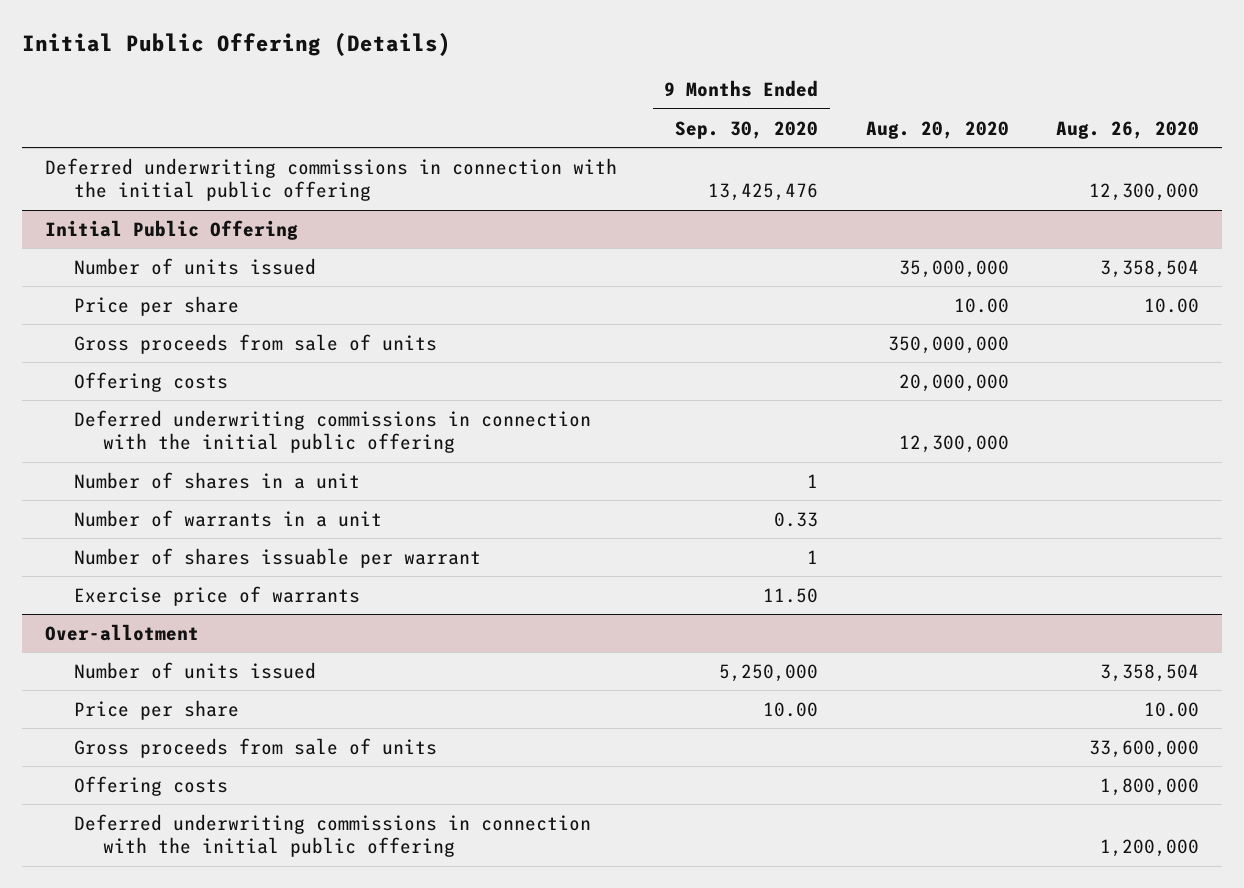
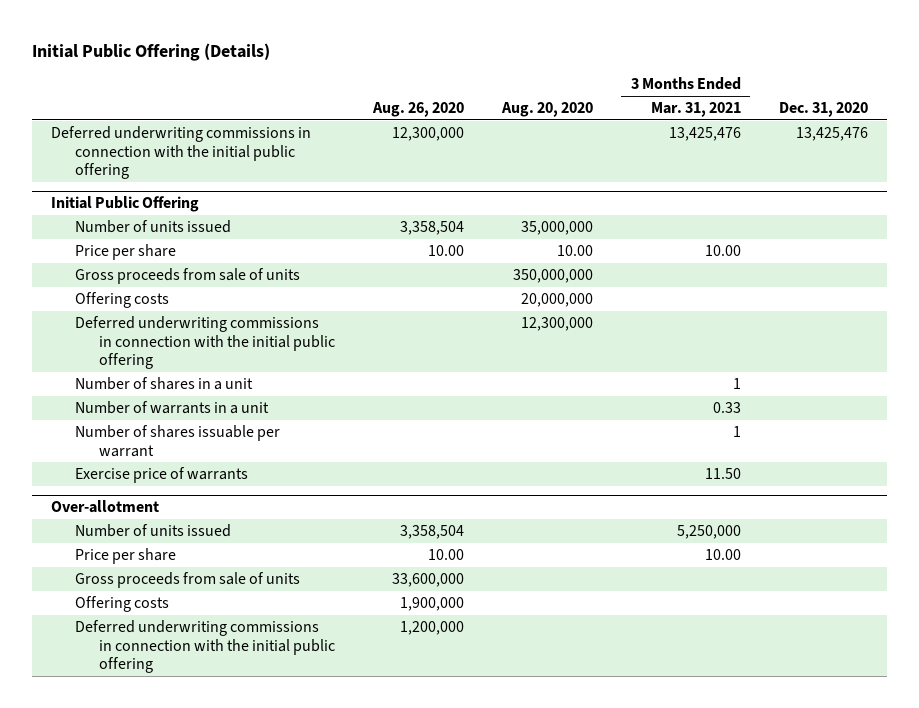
- | 9 Months Ended Sep. 30, 2020 | Aug. 20, 2020 | Aug. 26, 2020
+ | Aug. 26, 2020 | Aug. 20, 2020 | 3 Months Ended Mar. 31, 2021 | Dec. 31, 2020
@ Over-allotment
- Offering costs | | | 1,800,000
+ Offering costs | 1,900,000 | | |

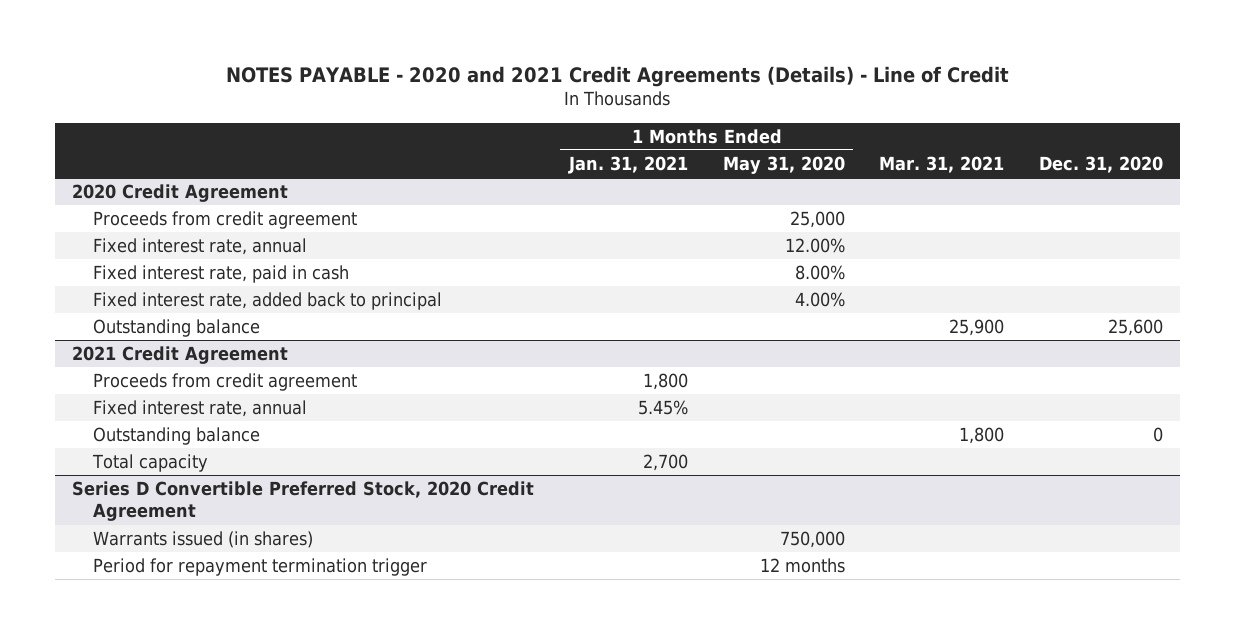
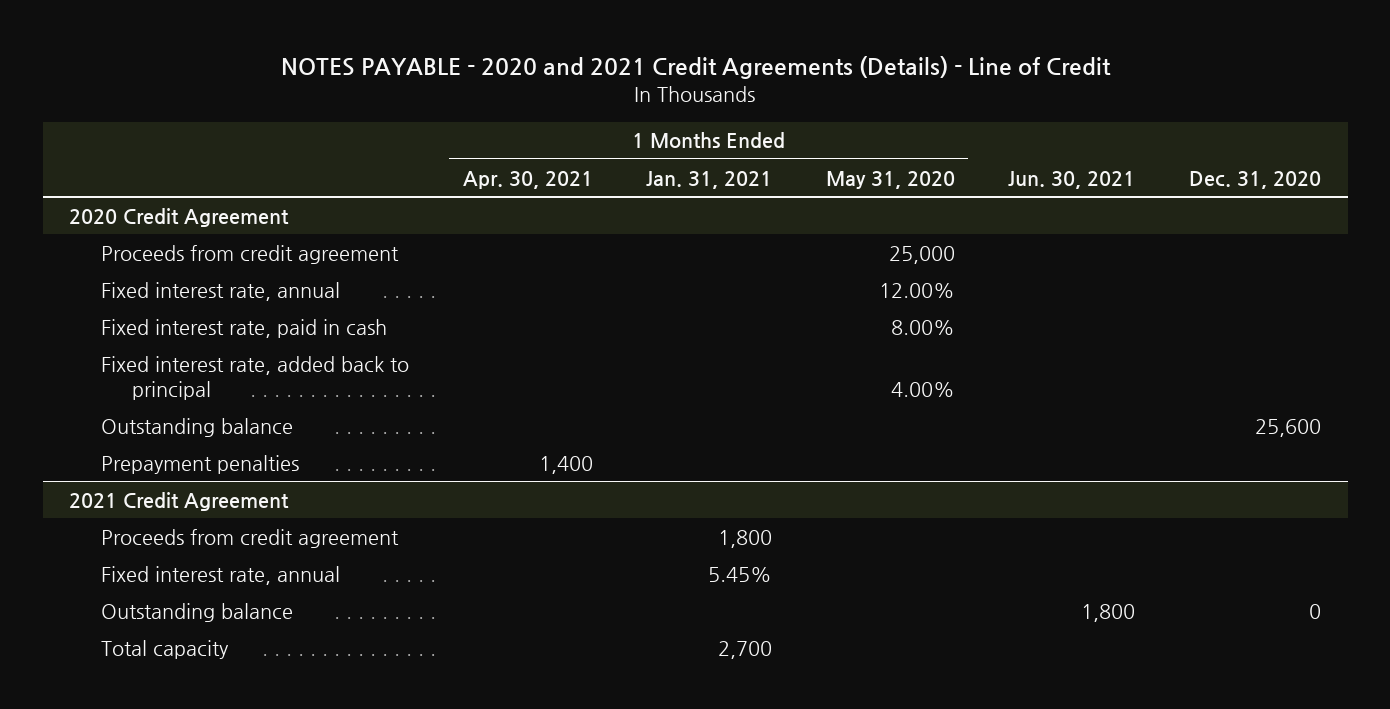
- | 1 Months Ended Jan. 31, 2021 | 1 Months Ended May 31, 2020 | Mar. 31, 2021 | Dec. 31, 2020
+ | 1 Months Ended Apr. 30, 2021 | 1 Months Ended Jan. 31, 2021 | 1 Months Ended May 31, 2020 | Jun. 30, 2021 | Dec. 31, 2020
@ 2020 Credit Agreement
+ Prepayment penalties | 1,400 | | | |
- Series D Convertible Preferred Stock, 2020 Credit Agreement
- Warrants issued (in shares) | | 750,000 | |
- Period for repayment termination trigger | | 12 months | |

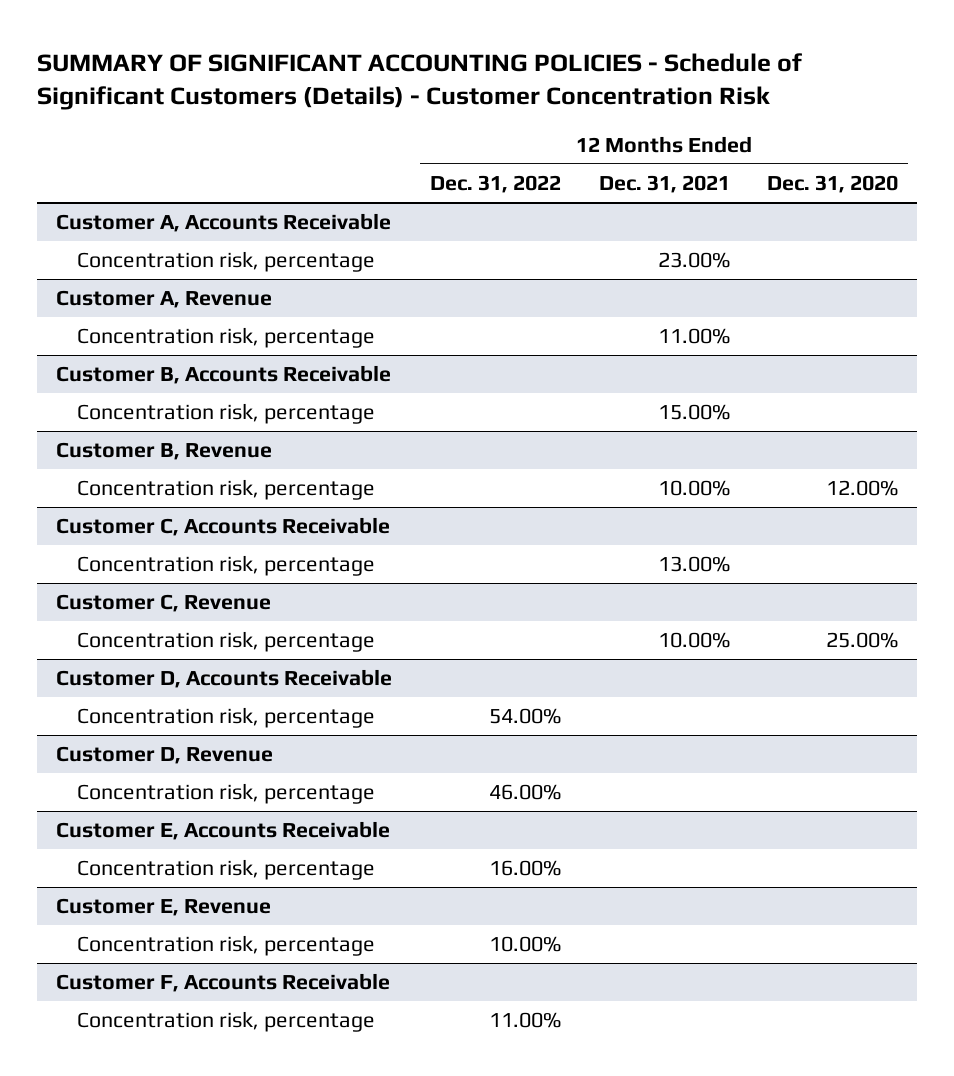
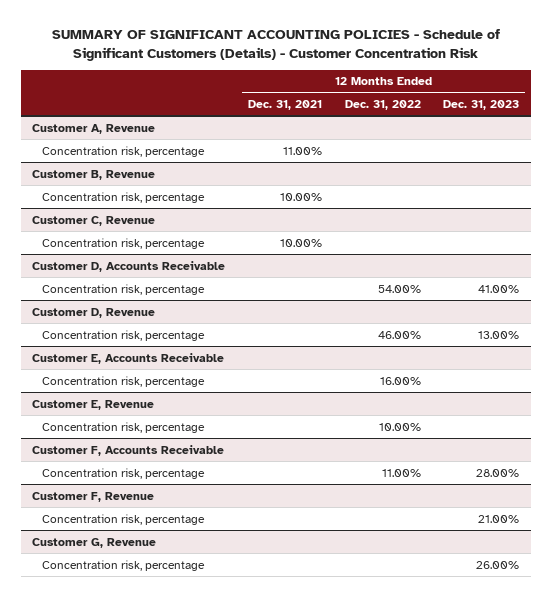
- | 12 Months Ended Dec. 31, 2022 | 12 Months Ended Dec. 31, 2021 | 12 Months Ended Dec. 31, 2020
+ | 12 Months Ended Dec. 31, 2021 | 12 Months Ended Dec. 31, 2022 | 12 Months Ended Dec. 31, 2023
- Customer A, Accounts Receivable
- Concentration risk, percentage | | 23.00% |
- Customer B, Accounts Receivable
- Concentration risk, percentage | | 15.00% |
- Customer C, Accounts Receivable
- Concentration risk, percentage | | 13.00% |
+ Customer F, Revenue
+ Concentration risk, percentage | | | 21.00%
+ Customer G, Revenue
+ Concentration risk, percentage | | | 26.00%

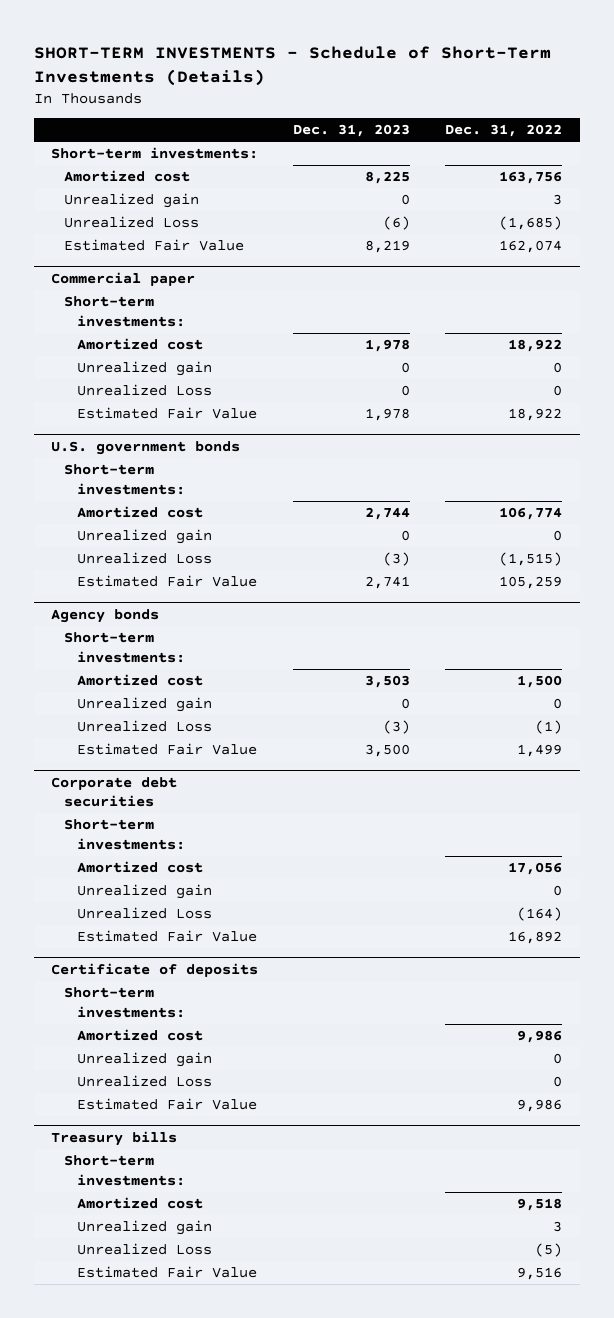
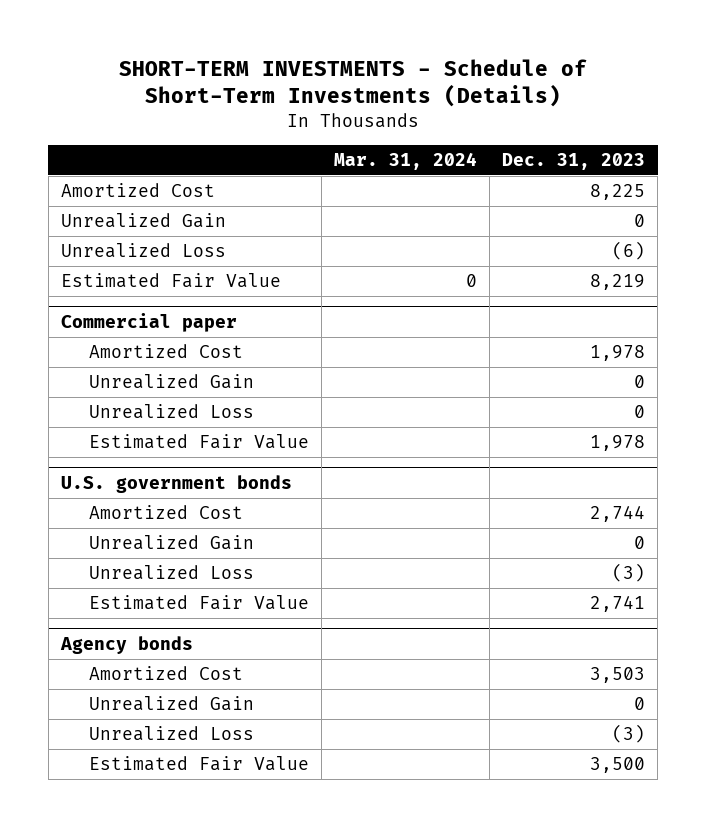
- | Dec. 31, 2023 | Dec. 31, 2022
+ | Mar. 31, 2024 | Dec. 31, 2023
- Short-term investments:
- Amortized cost | 8,225 | 163,756
- Unrealized gain | 0 | 3
+ Amortized Cost | | 8,225
+ Unrealized Gain | | 0
@ Commercial paper
- Short-term investments:
- Amortized cost | 1,978 | 18,922
- Unrealized gain | 0 | 0
+ Amortized Cost | | 1,978
+ Unrealized Gain | | 0
@ U.S. government bonds
- Short-term investments:
- Amortized cost | 2,744 | 106,774
- Unrealized gain | 0 | 0
+ Amortized Cost | | 2,744
+ Unrealized Gain | | 0
@ Agency bonds
- Short-term investments:
- Amortized cost | 3,503 | 1,500
- Unrealized gain | 0 | 0
+ Amortized Cost | | 3,503
+ Unrealized Gain | | 0
- Corporate debt securities
- Short-term investments:
- Amortized cost | | 17,056
- Unrealized gain | | 0
- Unrealized Loss | | (164)
- Estimated Fair Value | | 16,892
- Certificate of deposits
- Short-term investments:
- Amortized cost | | 9,986
- Unrealized gain | | 0
- Unrealized Loss | | 0
- Estimated Fair Value | | 9,986
- Treasury bills
- Short-term investments:
- Amortized cost | | 9,518
- Unrealized gain | | 3
- Unrealized Loss | | (5)
- Estimated Fair Value | | 9,516

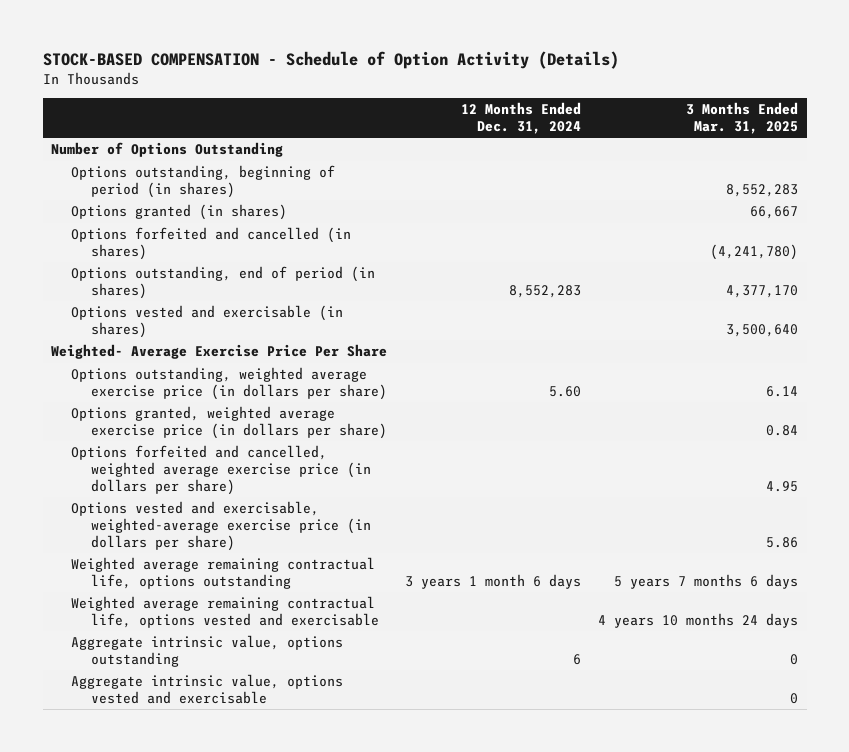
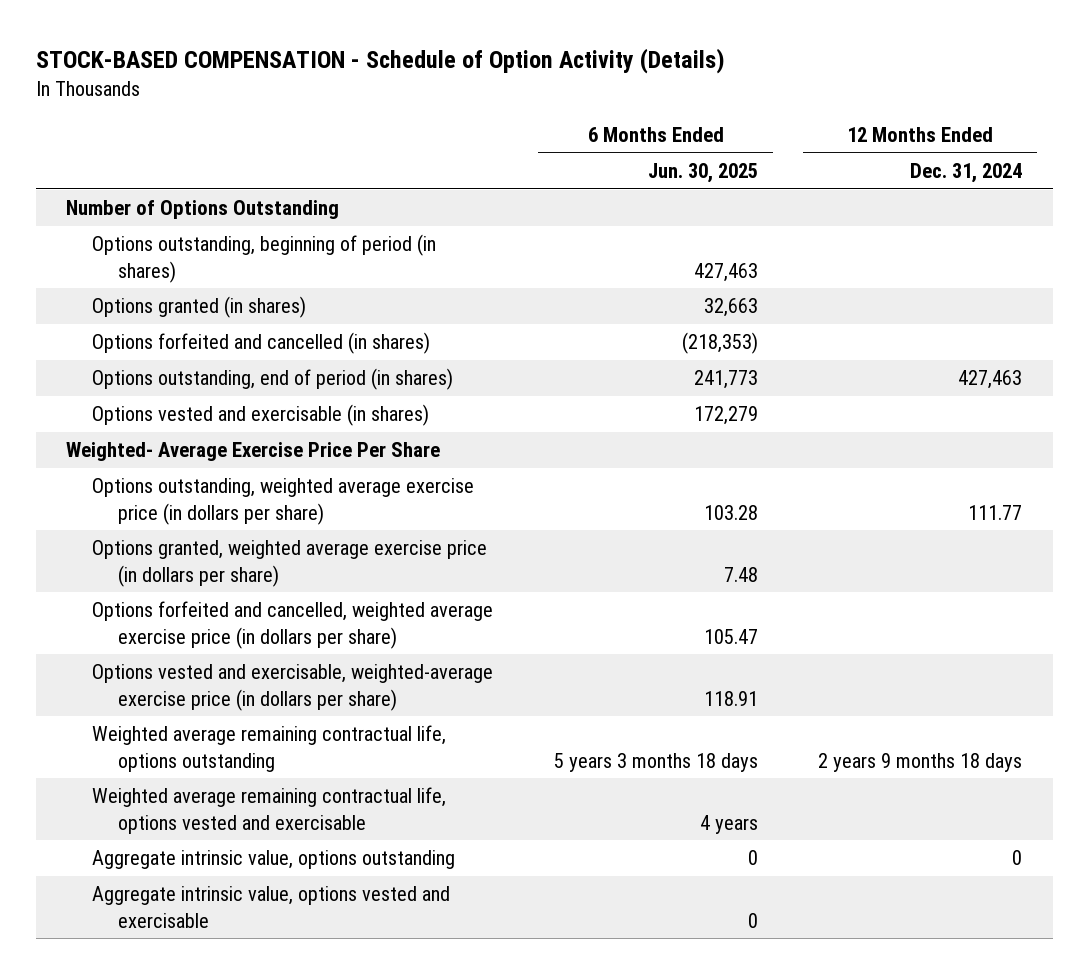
- | 12 Months Ended Dec. 31, 2024 | 3 Months Ended Mar. 31, 2025
+ | 6 Months Ended Jun. 30, 2025 | 12 Months Ended Dec. 31, 2024
- Options outstanding, end of period (in shares) | 8,552,283 | 4,377,170
+ Options outstanding, end of period (in shares) | 241,773 | 427,463
- Options outstanding, weighted average exercise price (in dollars per share) | 5.60 | 6.14
+ Options outstanding, weighted average exercise price (in dollars per share) | 103.28 | 111.77
- Weighted average remaining contractual life, options outstanding | 3 years 1 month 6 days | 5 years 7 months 6 days
+ Weighted average remaining contractual life, options outstanding | 5 years 3 months 18 days | 2 years 9 months 18 days
- Aggregate intrinsic value, options outstanding | 6 | 0
+ Aggregate intrinsic value, options outstanding | 0 | 0

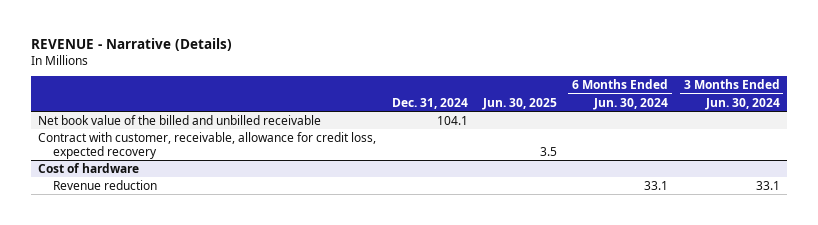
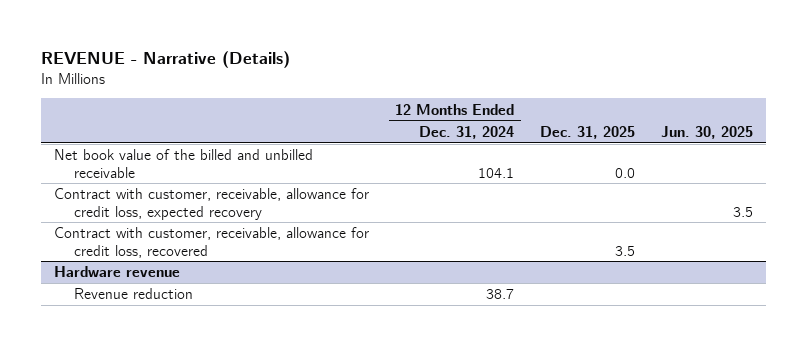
- | Dec. 31, 2024 | Jun. 30, 2025 | 6 Months Ended Jun. 30, 2024 | 3 Months Ended Jun. 30, 2024
+ | 12 Months Ended Dec. 31, 2024 | Dec. 31, 2025 | Jun. 30, 2025
- Cost of hardware
+ Contract with customer, receivable, allowance for credit loss, recovered | | 3.5 |
+ Hardware revenue

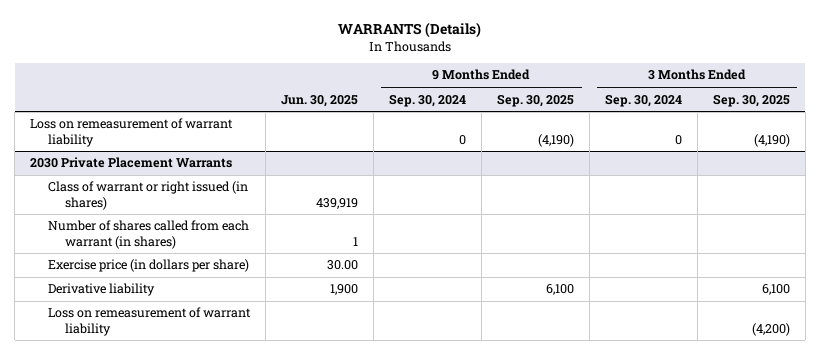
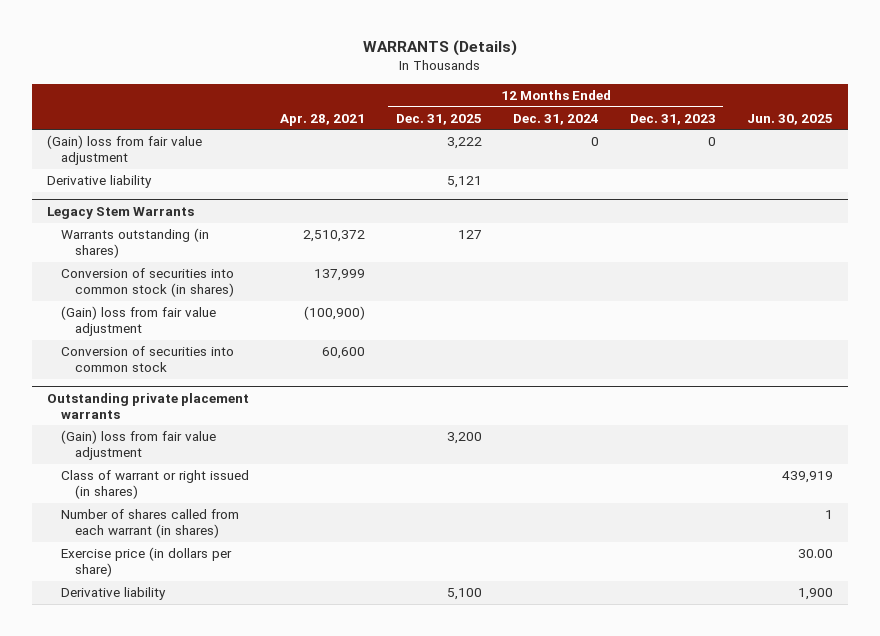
- | Jun. 30, 2025 | 9 Months Ended Sep. 30, 2024 | 9 Months Ended Sep. 30, 2025 | 3 Months Ended Sep. 30, 2024 | 3 Months Ended Sep. 30, 2025
+ | Apr. 28, 2021 | 12 Months Ended Dec. 31, 2025 | 12 Months Ended Dec. 31, 2024 | 12 Months Ended Dec. 31, 2023 | Jun. 30, 2025
- Loss on remeasurement of warrant liability | | 0 | (4,190) | 0 | (4,190)
- 2030 Private Placement Warrants
+ (Gain) loss from fair value adjustment | | 3,222 | 0 | 0 |
+ Derivative liability | | 5,121 | | |
+ Legacy Stem Warrants
+ Warrants outstanding (in shares) | 2,510,372 | 127 | | |
+ Conversion of securities into common stock (in shares) | 137,999 | | | |
+ (Gain) loss from fair value adjustment | (100,900) | | | |
+ Conversion of securities into common stock | 60,600 | | | |
+ Outstanding private placement warrants
+ (Gain) loss from fair value adjustment | | 3,200 | | |
- Loss on remeasurement of warrant liability | | | | | (4,200)

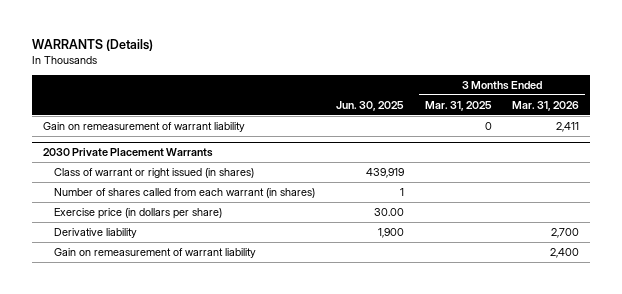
- | Apr. 28, 2021 | 12 Months Ended Dec. 31, 2025 | 12 Months Ended Dec. 31, 2024 | 12 Months Ended Dec. 31, 2023 | Jun. 30, 2025
+ | Jun. 30, 2025 | 3 Months Ended Mar. 31, 2025 | 3 Months Ended Mar. 31, 2026
- (Gain) loss from fair value adjustment | | 3,222 | 0 | 0 |
- Derivative liability | | 5,121 | | |
- Legacy Stem Warrants
- Warrants outstanding (in shares) | 2,510,372 | 127 | | |
- Conversion of securities into common stock (in shares) | 137,999 | | | |
- (Gain) loss from fair value adjustment | (100,900) | | | |
- Conversion of securities into common stock | 60,600 | | | |
- Outstanding private placement warrants
- (Gain) loss from fair value adjustment | | 3,200 | | |
+ Gain on remeasurement of warrant liability | | 0 | 2,411
+ 2030 Private Placement Warrants
+ Gain on remeasurement of warrant liability | | | 2,400

